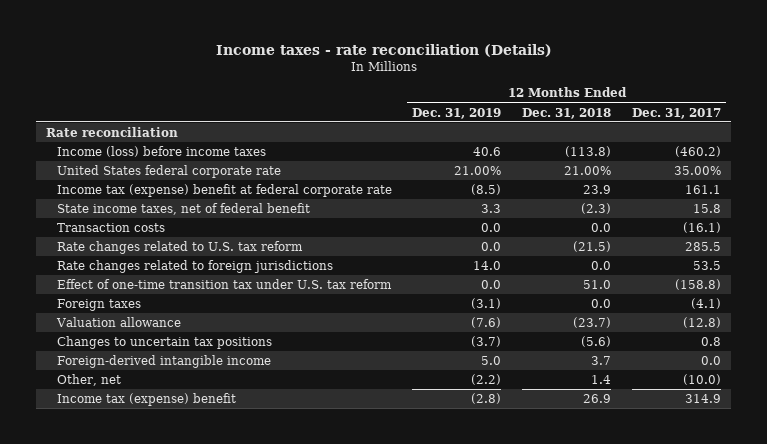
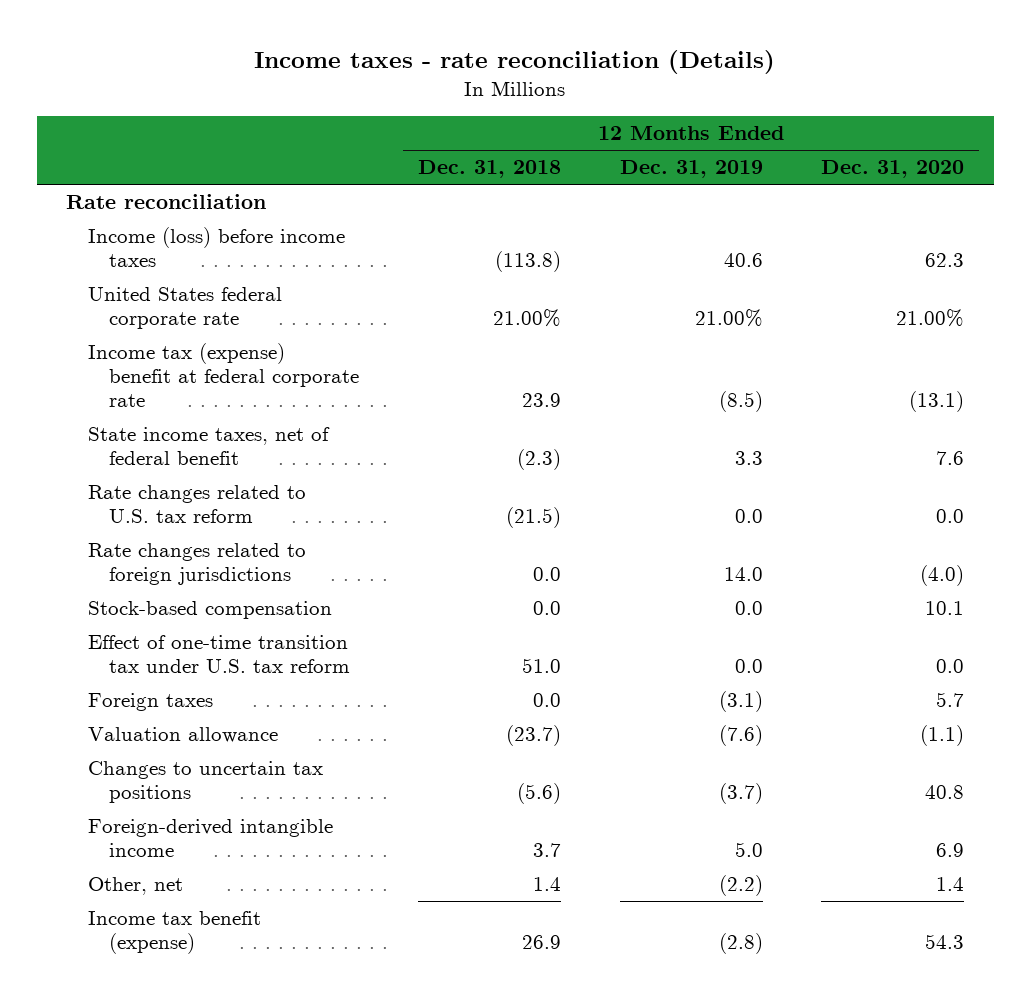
- | 12 Months Ended Dec. 31, 2019 | 12 Months Ended Dec. 31, 2018 | 12 Months Ended Dec. 31, 2017
+ | 12 Months Ended Dec. 31, 2018 | 12 Months Ended Dec. 31, 2019 | 12 Months Ended Dec. 31, 2020
- Transaction costs | 0.0 | 0.0 | (16.1)
+ Stock-based compensation | 0.0 | 0.0 | 10.1
- Income tax (expense) benefit | (2.8) | 26.9 | 314.9
+ Income tax benefit (expense) | 26.9 | (2.8) | 54.3

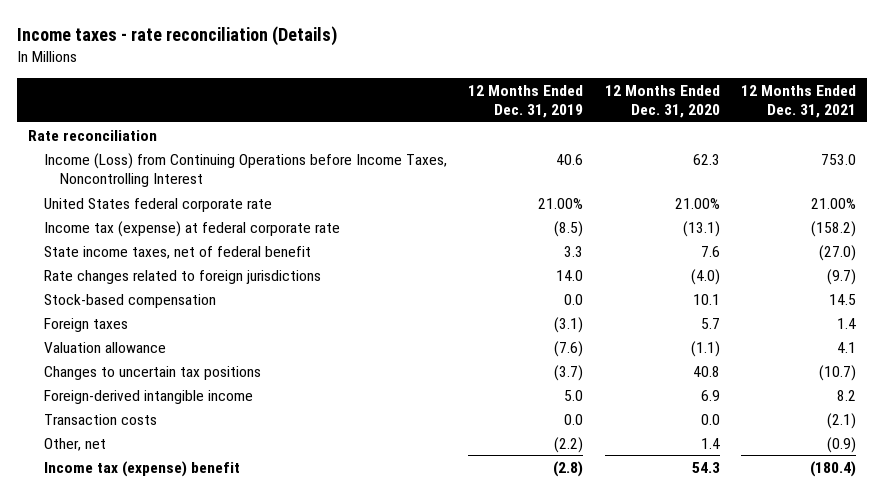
- | 12 Months Ended Dec. 31, 2018 | 12 Months Ended Dec. 31, 2019 | 12 Months Ended Dec. 31, 2020
+ | 12 Months Ended Dec. 31, 2019 | 12 Months Ended Dec. 31, 2020 | 12 Months Ended Dec. 31, 2021
- Income (loss) before income taxes | (113.8) | 40.6 | 62.3
+ Income (Loss) from Continuing Operations before Income Taxes, Noncontrolling Interest | 40.6 | 62.3 | 753.0
- Income tax (expense) benefit at federal corporate rate | 23.9 | (8.5) | (13.1)
+ Income tax (expense) at federal corporate rate | (8.5) | (13.1) | (158.2)
- Rate changes related to U.S. tax reform | (21.5) | 0.0 | 0.0
- Effect of one-time transition tax under U.S. tax reform | 51.0 | 0.0 | 0.0
+ Transaction costs | 0.0 | 0.0 | (2.1)
- Income tax benefit (expense) | 26.9 | (2.8) | 54.3
+ Income tax (expense) benefit | (2.8) | 54.3 | (180.4)

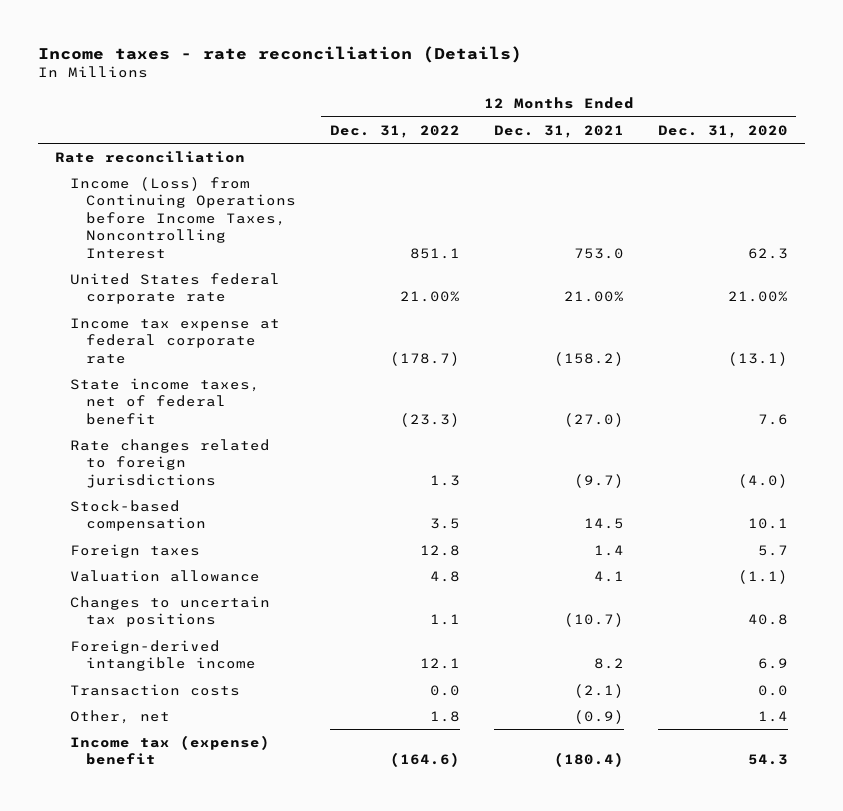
- | 12 Months Ended Dec. 31, 2019 | 12 Months Ended Dec. 31, 2020 | 12 Months Ended Dec. 31, 2021
+ | 12 Months Ended Dec. 31, 2022 | 12 Months Ended Dec. 31, 2021 | 12 Months Ended Dec. 31, 2020
- Income tax (expense) at federal corporate rate | (8.5) | (13.1) | (158.2)
+ Income tax expense at federal corporate rate | (178.7) | (158.2) | (13.1)

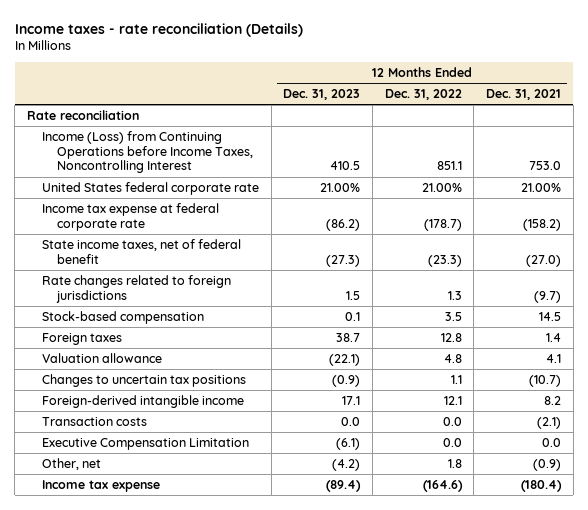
- | 12 Months Ended Dec. 31, 2022 | 12 Months Ended Dec. 31, 2021 | 12 Months Ended Dec. 31, 2020
+ | 12 Months Ended Dec. 31, 2023 | 12 Months Ended Dec. 31, 2022 | 12 Months Ended Dec. 31, 2021
+ Executive Compensation Limitation | (6.1) | 0.0 | 0.0
- Income tax (expense) benefit | (164.6) | (180.4) | 54.3
+ Income tax expense | (89.4) | (164.6) | (180.4)

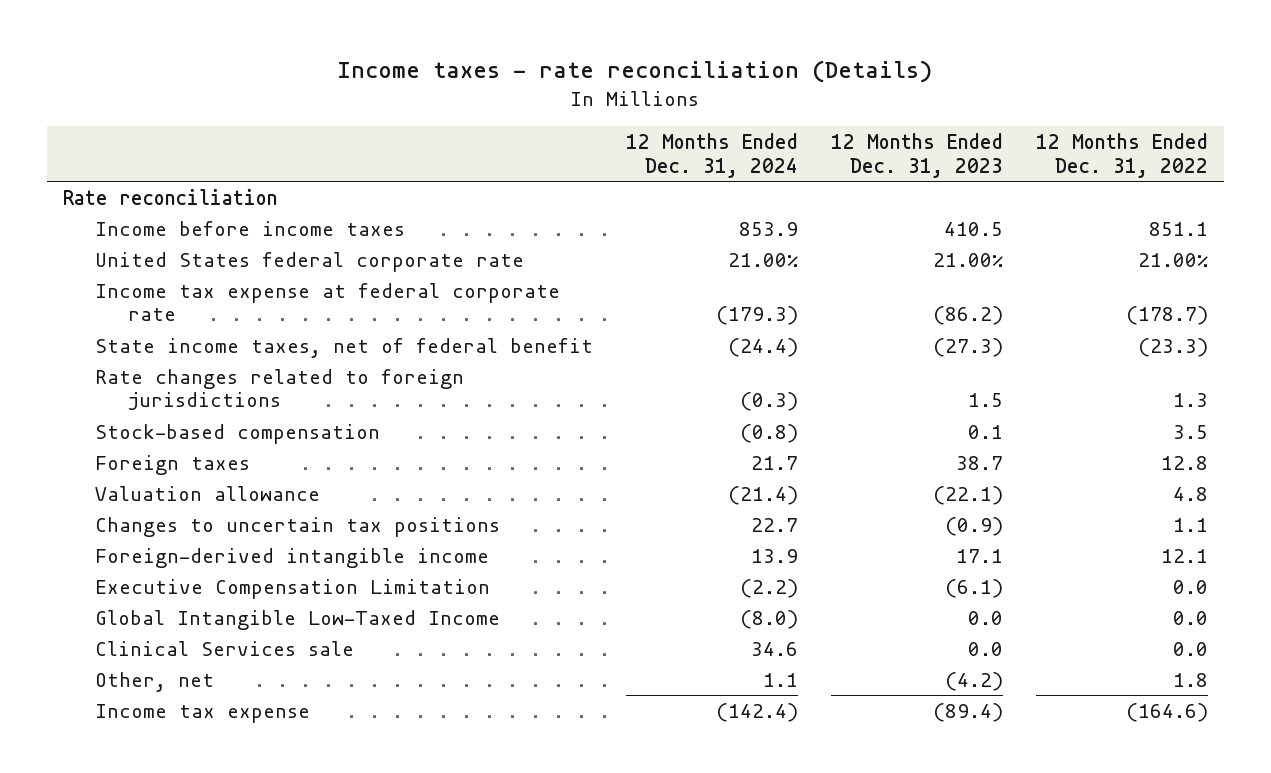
- | 12 Months Ended Dec. 31, 2023 | 12 Months Ended Dec. 31, 2022 | 12 Months Ended Dec. 31, 2021
+ | 12 Months Ended Dec. 31, 2024 | 12 Months Ended Dec. 31, 2023 | 12 Months Ended Dec. 31, 2022
- Income (Loss) from Continuing Operations before Income Taxes, Noncontrolling Interest | 410.5 | 851.1 | 753.0
+ Income before income taxes | 853.9 | 410.5 | 851.1
- Transaction costs | 0.0 | 0.0 | (2.1)
+ Global Intangible Low-Taxed Income | (8.0) | 0.0 | 0.0
+ Clinical Services sale | 34.6 | 0.0 | 0.0

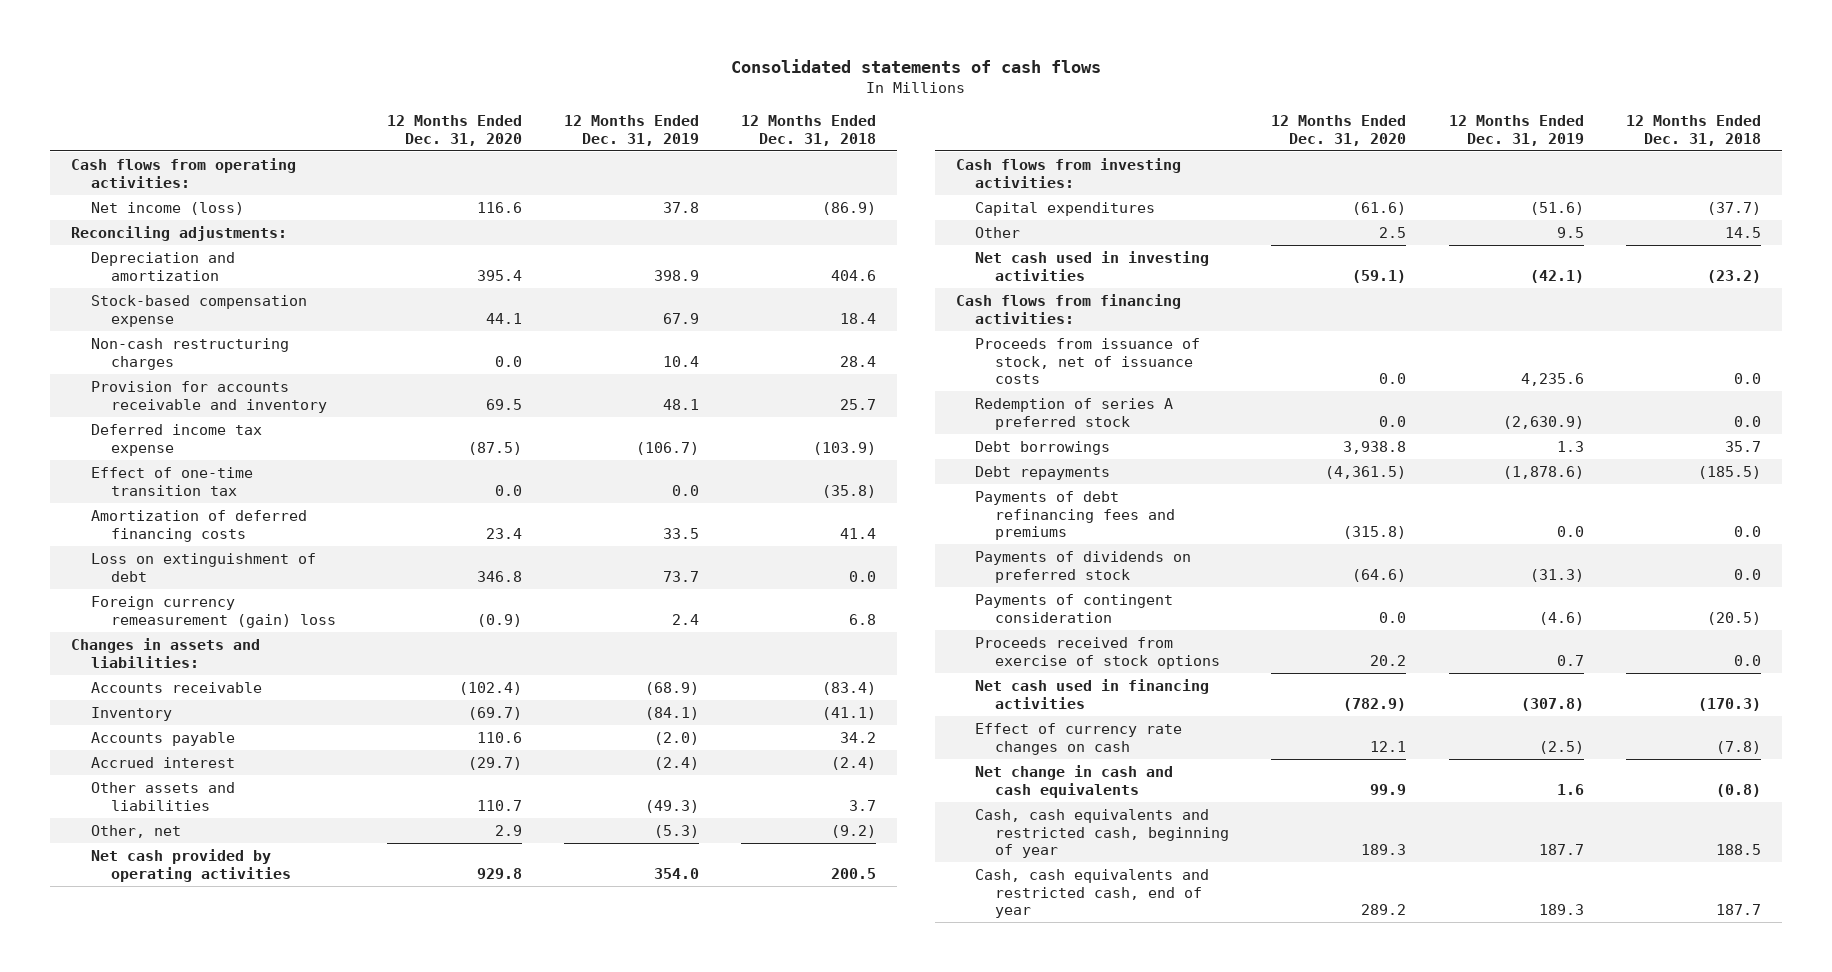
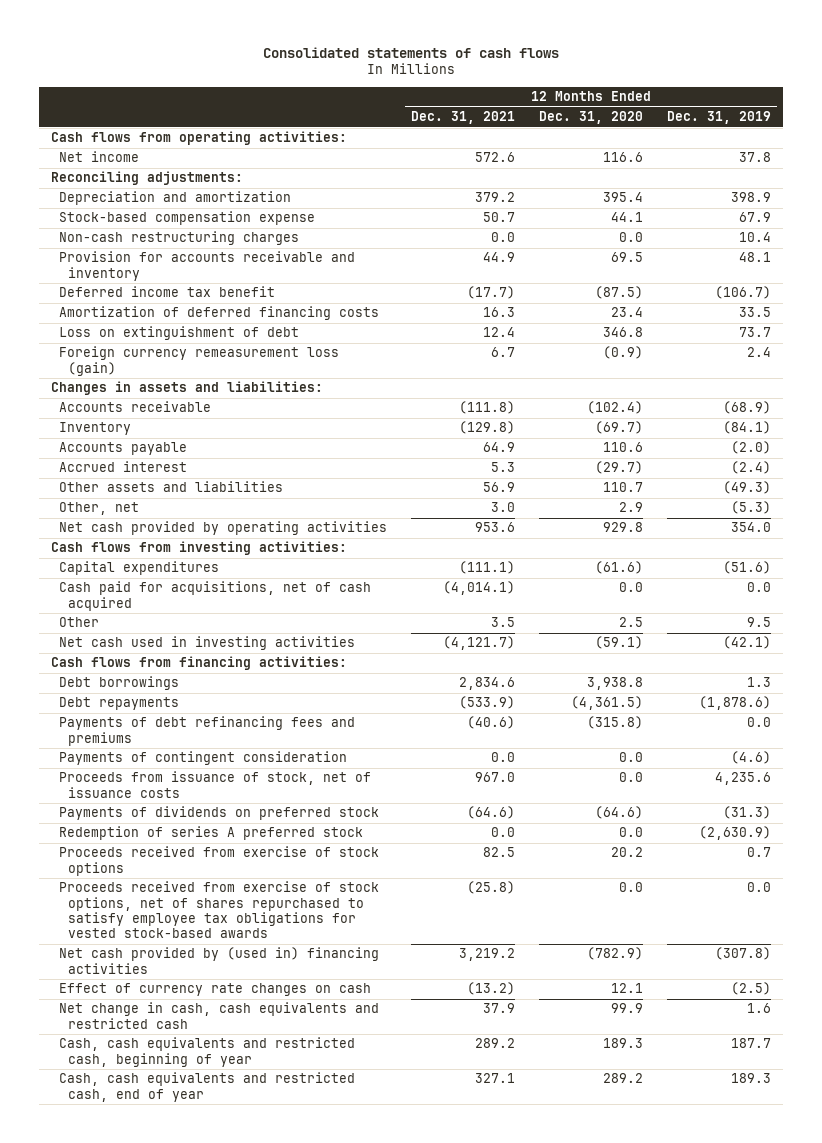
- | 12 Months Ended Dec. 31, 2020 | 12 Months Ended Dec. 31, 2019 | 12 Months Ended Dec. 31, 2018
+ | 12 Months Ended Dec. 31, 2021 | 12 Months Ended Dec. 31, 2020 | 12 Months Ended Dec. 31, 2019
- Net income (loss) | 116.6 | 37.8 | (86.9)
+ Net income | 572.6 | 116.6 | 37.8
- Deferred income tax expense | (87.5) | (106.7) | (103.9)
- Effect of one-time transition tax | 0.0 | 0.0 | (35.8)
+ Deferred income tax benefit | (17.7) | (87.5) | (106.7)
- Foreign currency remeasurement (gain) loss | (0.9) | 2.4 | 6.8
+ Foreign currency remeasurement loss (gain) | 6.7 | (0.9) | 2.4
+ Cash paid for acquisitions, net of cash acquired | (4,014.1) | 0.0 | 0.0
moved down: Proceeds from issuance of stock, net of issuance costs | 967.0 | 0.0 | 4,235.6
moved down: Payments of dividends on preferred stock | (64.6) | (64.6) | (31.3)
moved down: Redemption of series A preferred stock | 0.0 | 0.0 | (2,630.9)
- Net cash used in financing activities | (782.9) | (307.8) | (170.3)
+ Proceeds received from exercise of stock options, net of shares repurchased to satisfy employee tax obligations for vested stock-based awards | (25.8) | 0.0 | 0.0
+ Net cash provided by (used in) financing activities | 3,219.2 | (782.9) | (307.8)
- Net change in cash and cash equivalents | 99.9 | 1.6 | (0.8)
+ Net change in cash, cash equivalents and restricted cash | 37.9 | 99.9 | 1.6

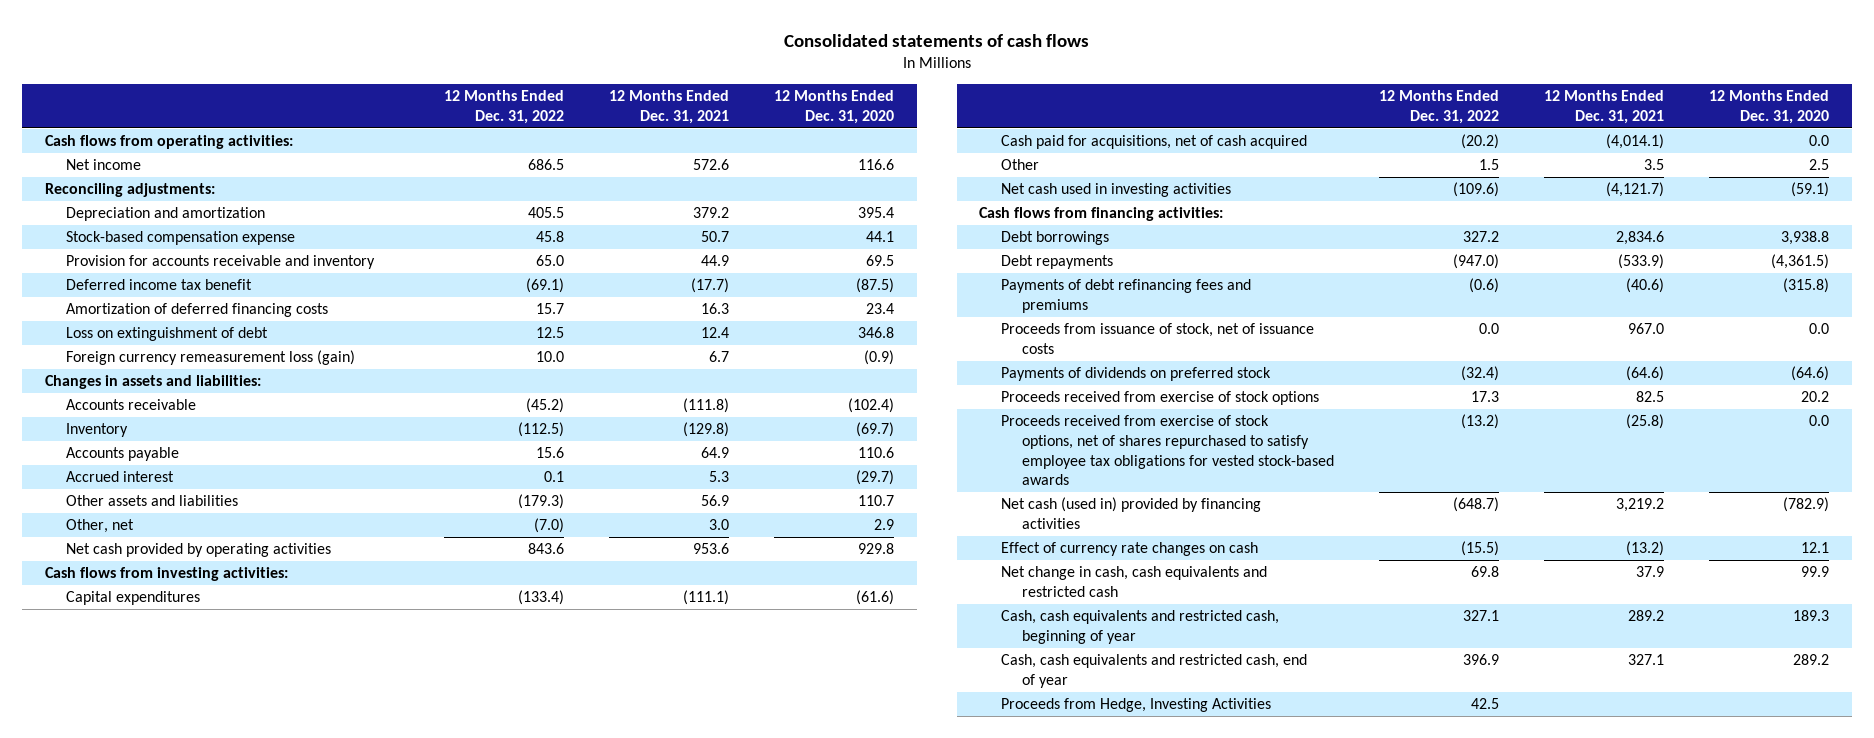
- | 12 Months Ended Dec. 31, 2021 | 12 Months Ended Dec. 31, 2020 | 12 Months Ended Dec. 31, 2019
+ | 12 Months Ended Dec. 31, 2022 | 12 Months Ended Dec. 31, 2021 | 12 Months Ended Dec. 31, 2020
- Non-cash restructuring charges | 0.0 | 0.0 | 10.4
- Payments of contingent consideration | 0.0 | 0.0 | (4.6)
- Redemption of series A preferred stock | 0.0 | 0.0 | (2,630.9)
- Net cash provided by (used in) financing activities | 3,219.2 | (782.9) | (307.8)
+ Net cash (used in) provided by financing activities | (648.7) | 3,219.2 | (782.9)
+ Proceeds from Hedge, Investing Activities | 42.5 | |

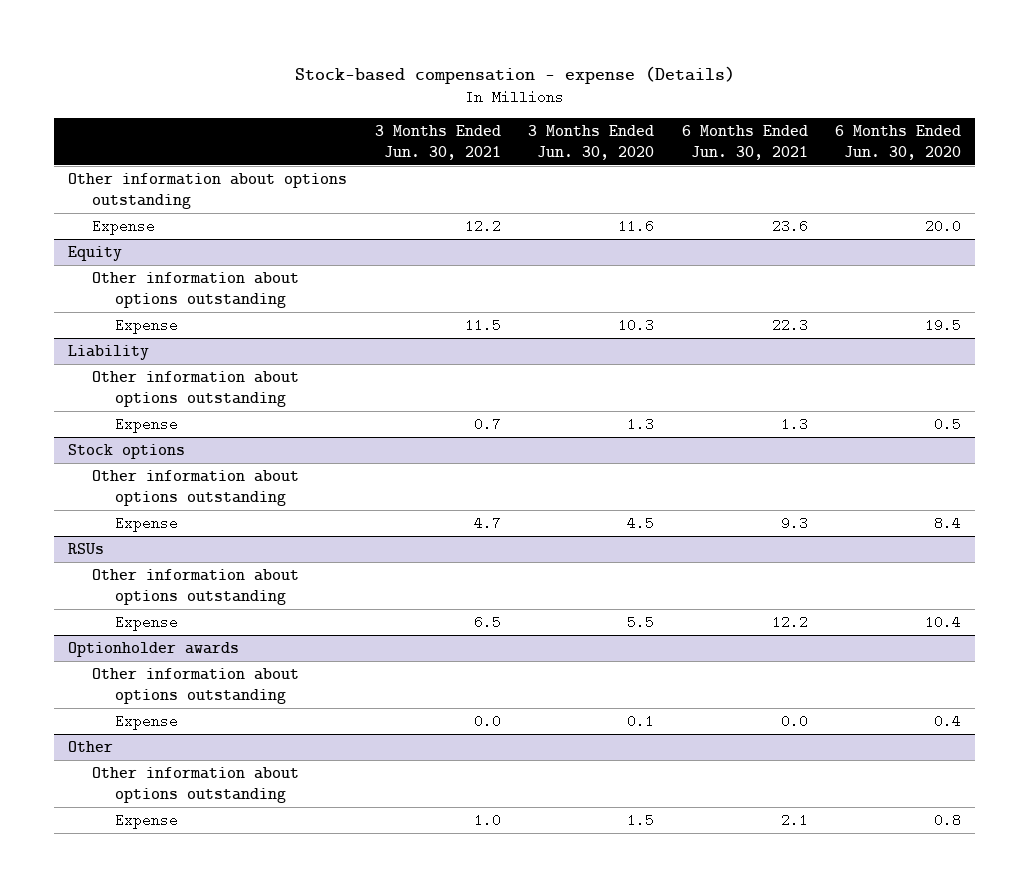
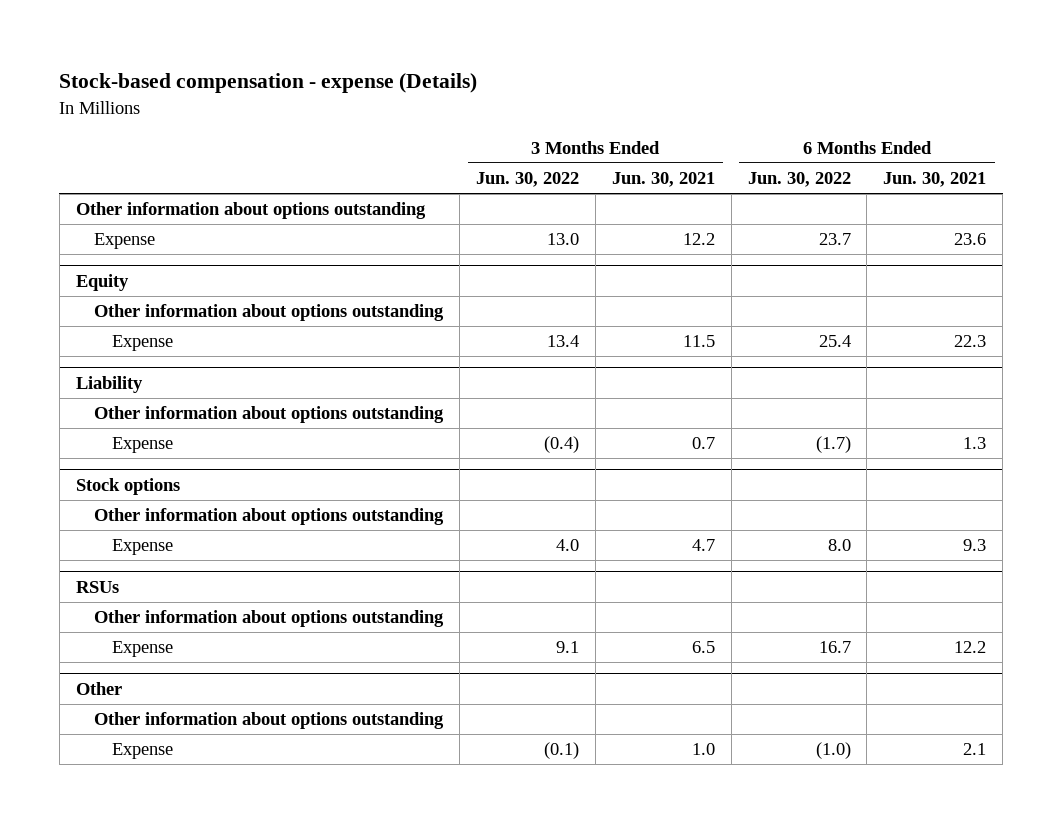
- | 3 Months Ended Jun. 30, 2021 | 3 Months Ended Jun. 30, 2020 | 6 Months Ended Jun. 30, 2021 | 6 Months Ended Jun. 30, 2020
+ | 3 Months Ended Jun. 30, 2022 | 3 Months Ended Jun. 30, 2021 | 6 Months Ended Jun. 30, 2022 | 6 Months Ended Jun. 30, 2021
- Optionholder awards
- Other information about options outstanding
- Expense | 0.0 | 0.1 | 0.0 | 0.4

